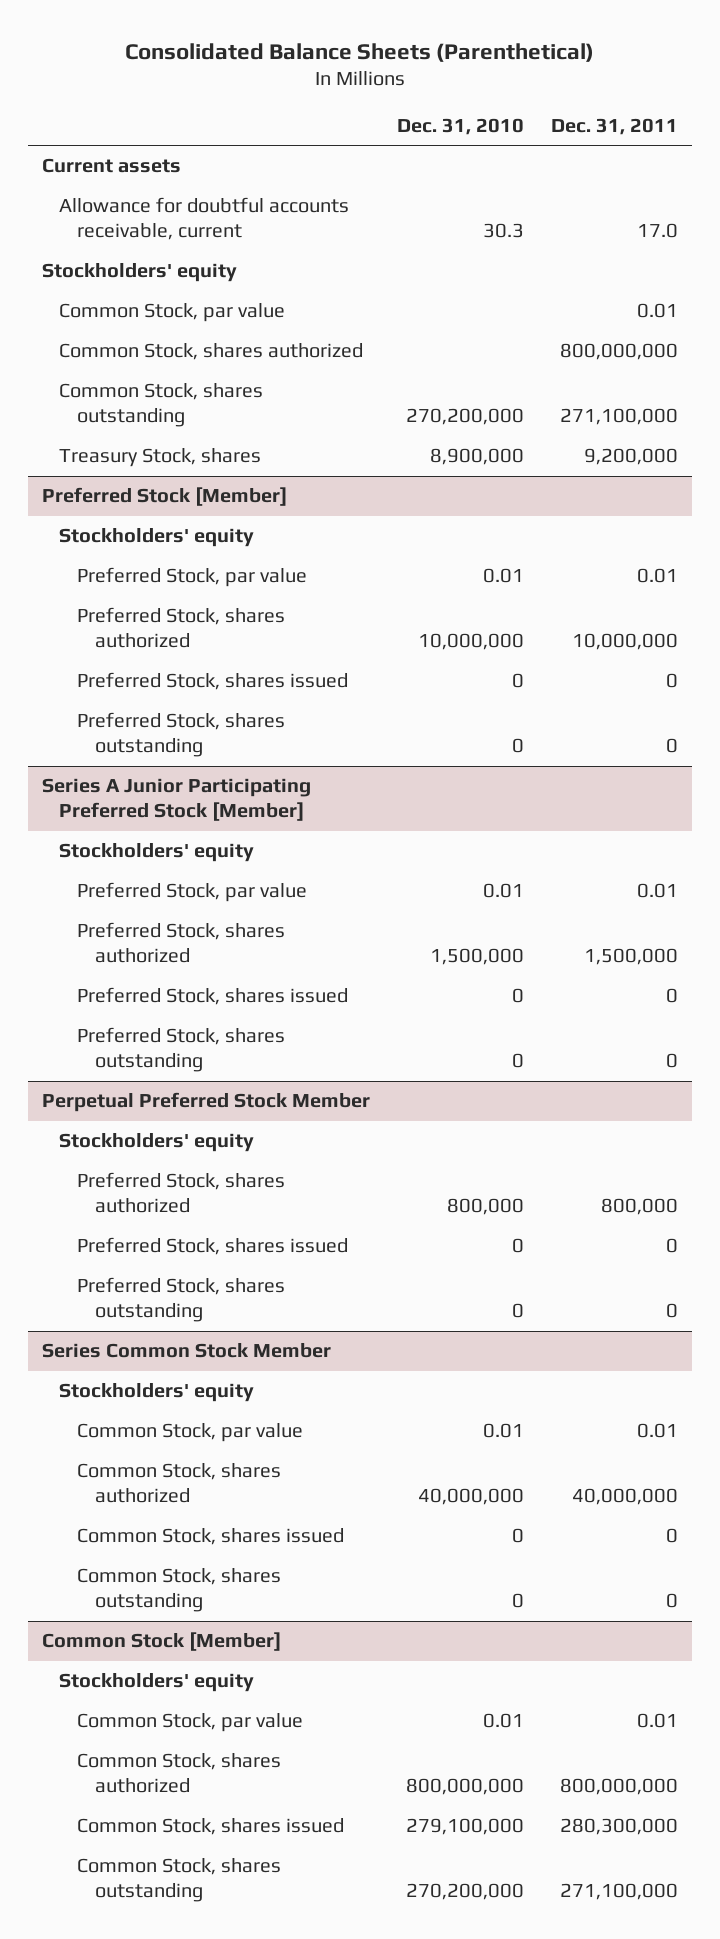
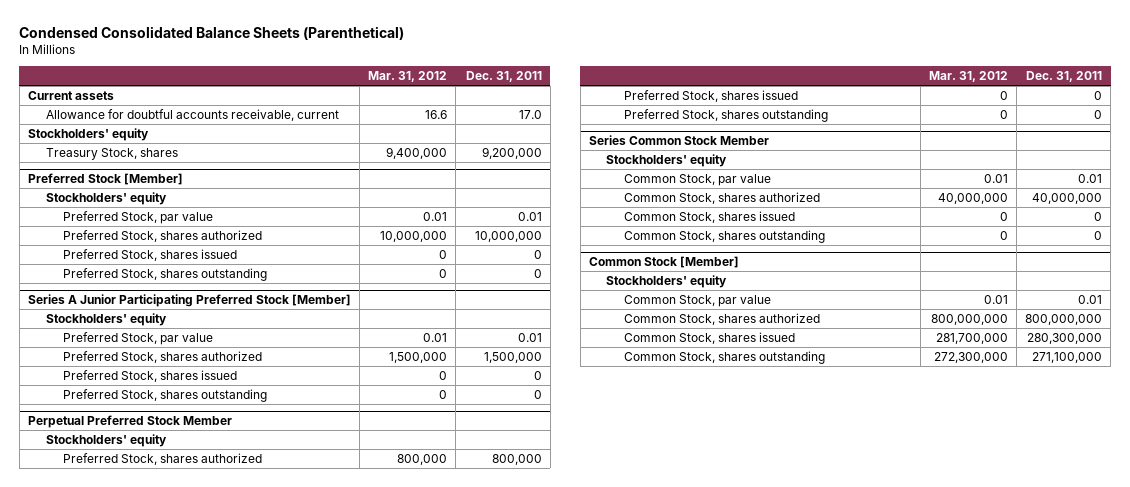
- Consolidated Balance Sheets (Parenthetical)
+ Condensed Consolidated Balance Sheets (Parenthetical)
- | Dec. 31, 2010 | Dec. 31, 2011
+ | Mar. 31, 2012 | Dec. 31, 2011
- Common Stock, par value | | 0.01
- Common Stock, shares authorized | | 800,000,000
- Common Stock, shares outstanding | 270,200,000 | 271,100,000

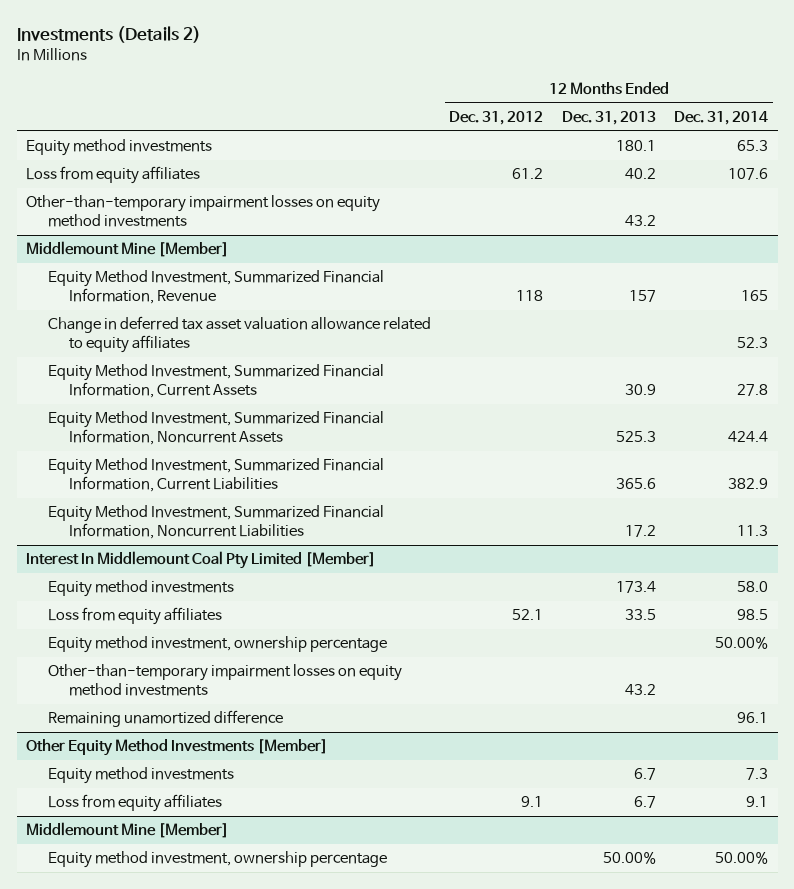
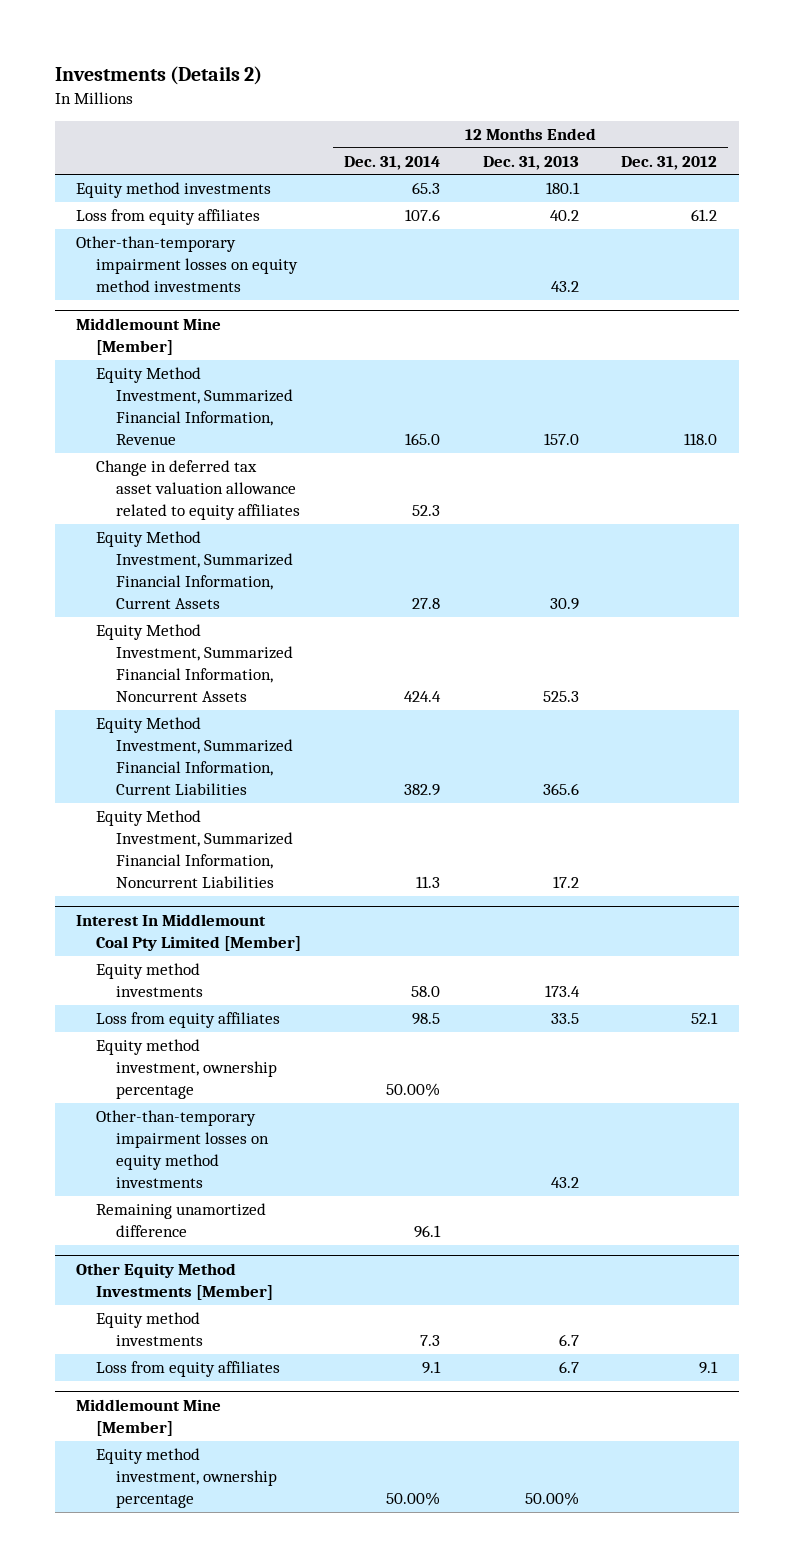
- | 12 Months Ended Dec. 31, 2012 | 12 Months Ended Dec. 31, 2013 | 12 Months Ended Dec. 31, 2014
+ | 12 Months Ended Dec. 31, 2014 | 12 Months Ended Dec. 31, 2013 | 12 Months Ended Dec. 31, 2012
@ Middlemount Mine [Member]
- Equity Method Investment, Summarized Financial Information, Revenue | 118 | 157 | 165
+ Equity Method Investment, Summarized Financial Information, Revenue | 165.0 | 157.0 | 118.0

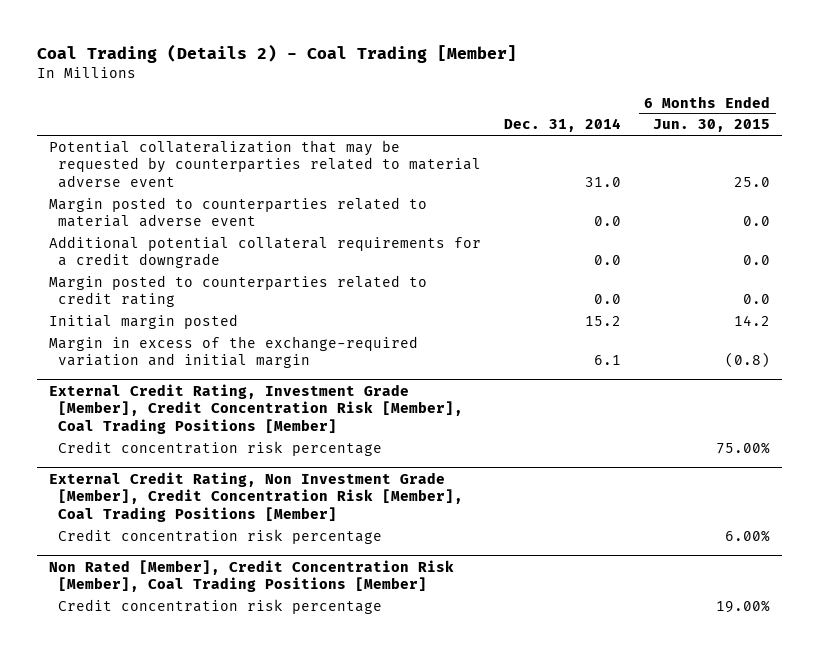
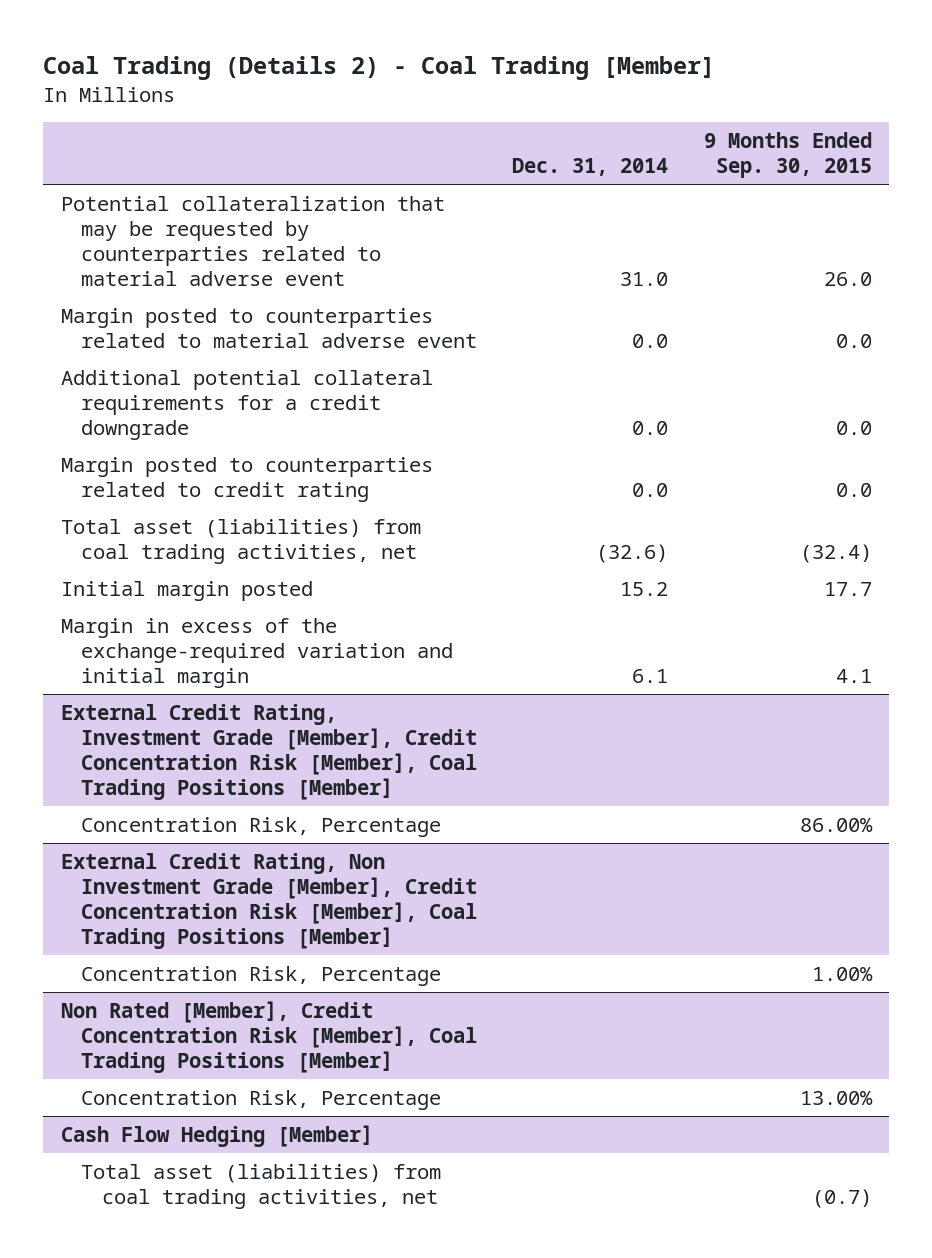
- | Dec. 31, 2014 | 6 Months Ended Jun. 30, 2015
+ | Dec. 31, 2014 | 9 Months Ended Sep. 30, 2015
+ Total asset (liabilities) from coal trading activities, net | (32.6) | (32.4)
@ External Credit Rating, Investment Grade [Member], Credit Concentration Risk [Member], Coal Trading Positions [Member]
- Credit concentration risk percentage | | 75.00%
+ Concentration Risk, Percentage | | 86.00%
@ External Credit Rating, Non Investment Grade [Member], Credit Concentration Risk [Member], Coal Trading Positions [Member]
- Credit concentration risk percentage | | 6.00%
+ Concentration Risk, Percentage | | 1.00%
@ Non Rated [Member], Credit Concentration Risk [Member], Coal Trading Positions [Member]
- Credit concentration risk percentage | | 19.00%
+ Concentration Risk, Percentage | | 13.00%
+ Cash Flow Hedging [Member]
+ Total asset (liabilities) from coal trading activities, net | | (0.7)

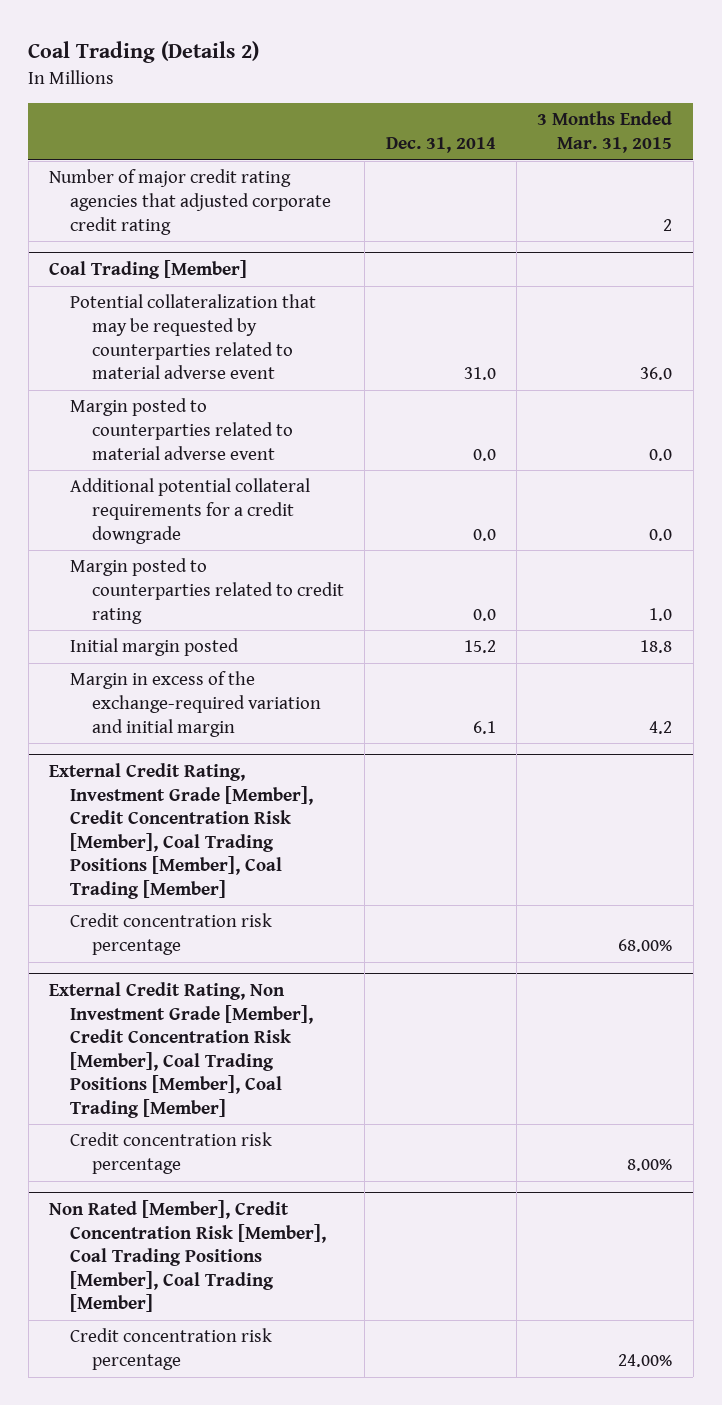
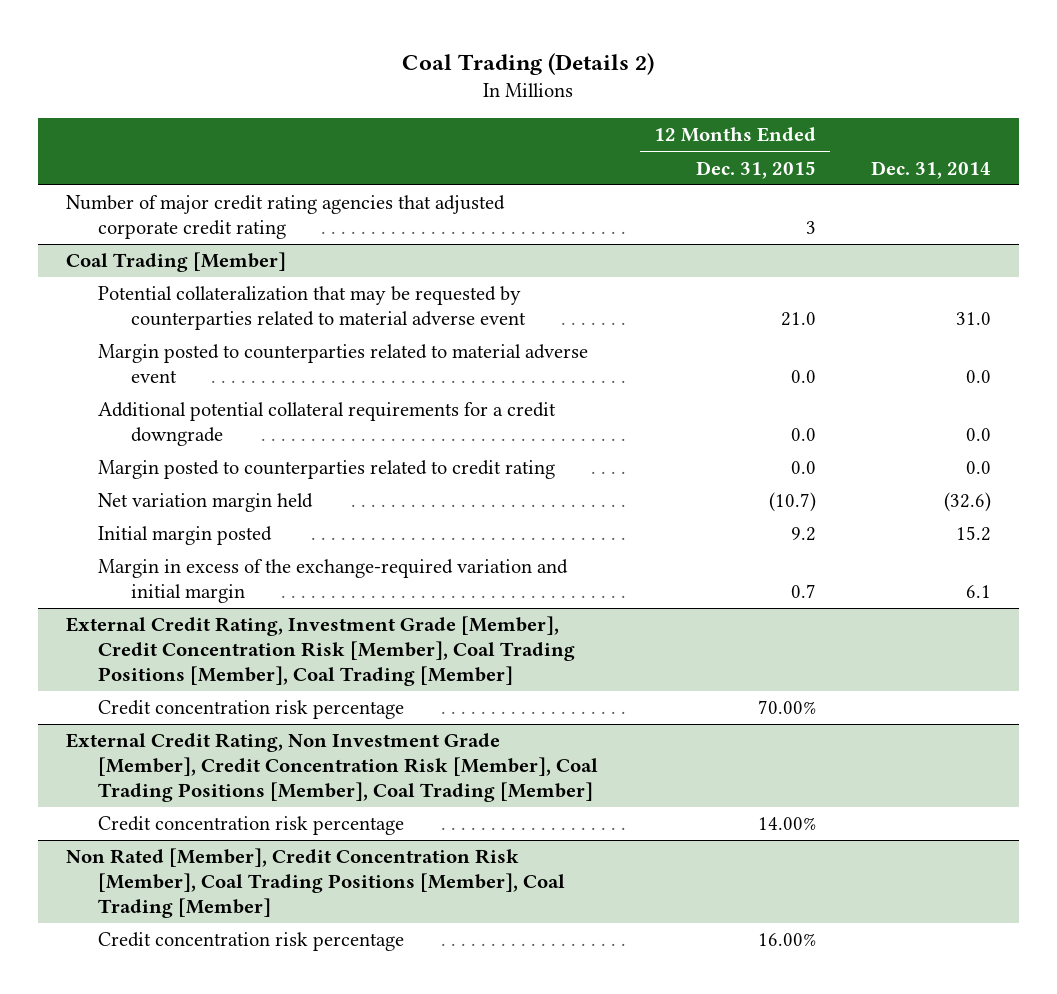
- | Dec. 31, 2014 | 3 Months Ended Mar. 31, 2015
+ | 12 Months Ended Dec. 31, 2015 | Dec. 31, 2014
@ Coal Trading [Member]
+ Net variation margin held | (10.7) | (32.6)

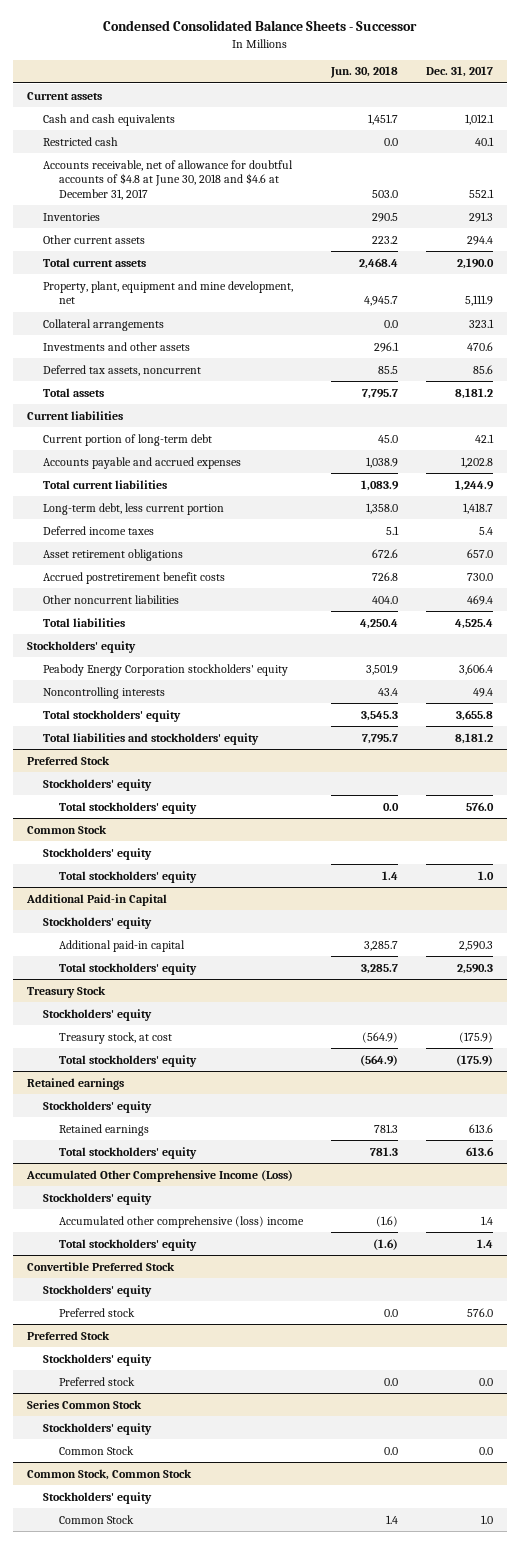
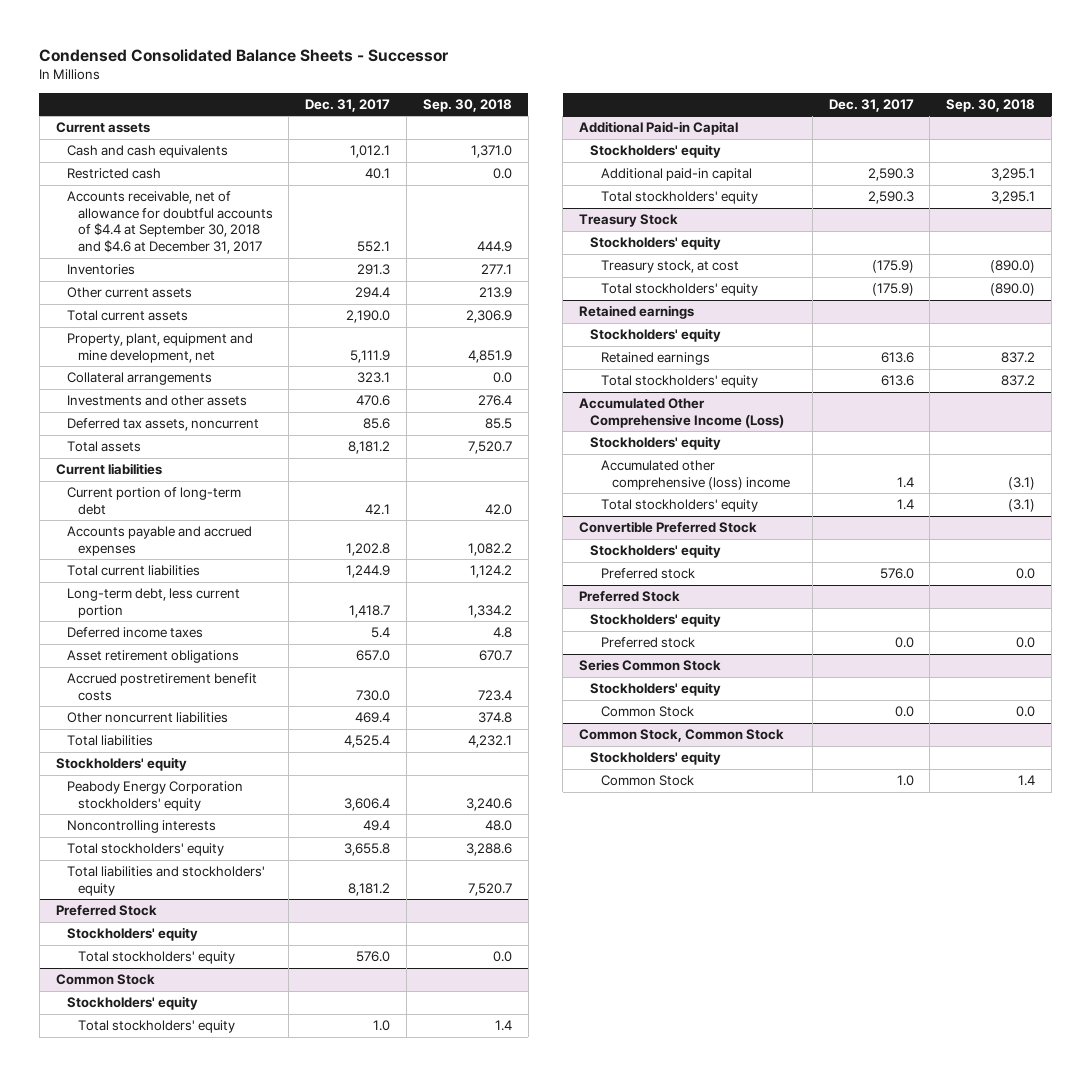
- | Jun. 30, 2018 | Dec. 31, 2017
+ | Dec. 31, 2017 | Sep. 30, 2018
- Accounts receivable, net of allowance for doubtful accounts of $4.8 at June 30, 2018 and $4.6 at December 31, 2017 | 503.0 | 552.1
+ Accounts receivable, net of allowance for doubtful accounts of $4.4 at September 30, 2018 and $4.6 at December 31, 2017 | 552.1 | 444.9

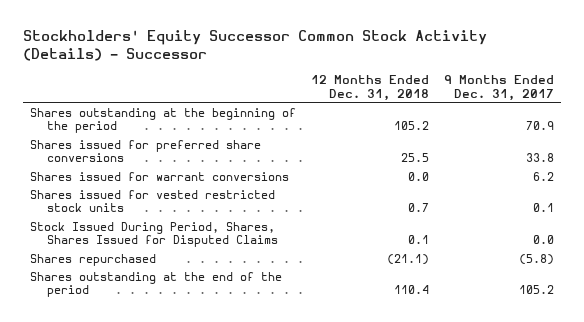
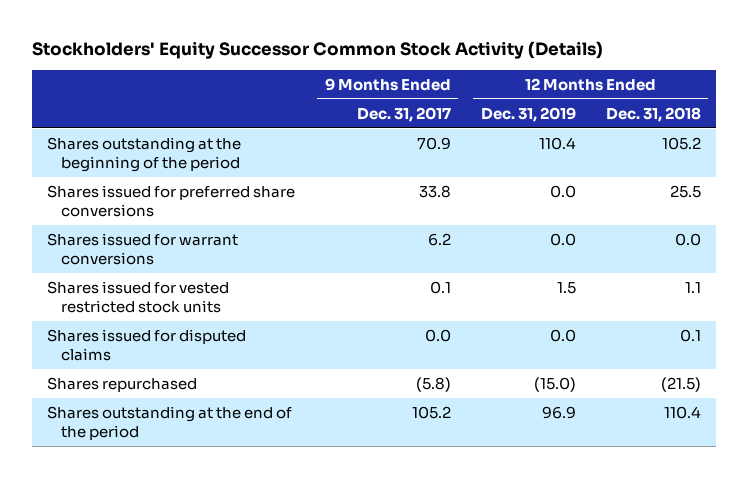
- Stockholders' Equity Successor Common Stock Activity (Details) - Successor
+ Stockholders' Equity Successor Common Stock Activity (Details)
- | 12 Months Ended Dec. 31, 2018 | 9 Months Ended Dec. 31, 2017
+ | 9 Months Ended Dec. 31, 2017 | 12 Months Ended Dec. 31, 2019 | 12 Months Ended Dec. 31, 2018
- Shares issued for vested restricted stock units | 0.7 | 0.1
- Stock Issued During Period, Shares, Shares Issued for Disputed Claims | 0.1 | 0.0
- Shares repurchased | (21.1) | (5.8)
+ Shares issued for vested restricted stock units | 0.1 | 1.5 | 1.1
+ Shares issued for disputed claims | 0.0 | 0.0 | 0.1
+ Shares repurchased | (5.8) | (15.0) | (21.5)

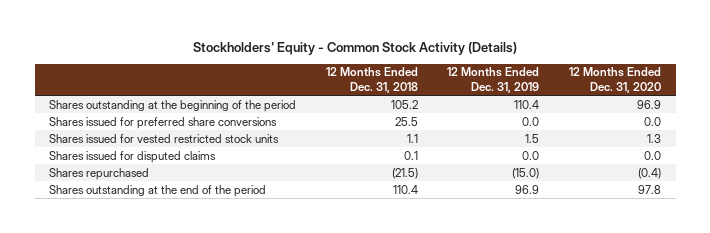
- Stockholders' Equity Successor Common Stock Activity (Details)
+ Stockholders' Equity - Common Stock Activity (Details)
- | 9 Months Ended Dec. 31, 2017 | 12 Months Ended Dec. 31, 2019 | 12 Months Ended Dec. 31, 2018
+ | 12 Months Ended Dec. 31, 2018 | 12 Months Ended Dec. 31, 2019 | 12 Months Ended Dec. 31, 2020
- Shares issued for warrant conversions | 6.2 | 0.0 | 0.0

